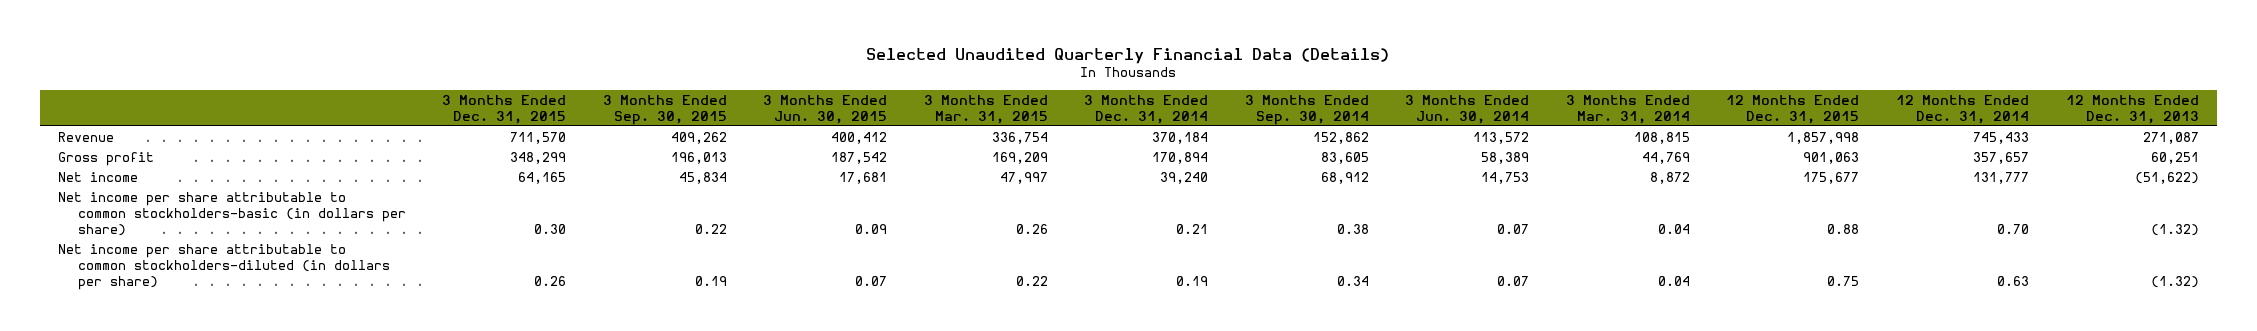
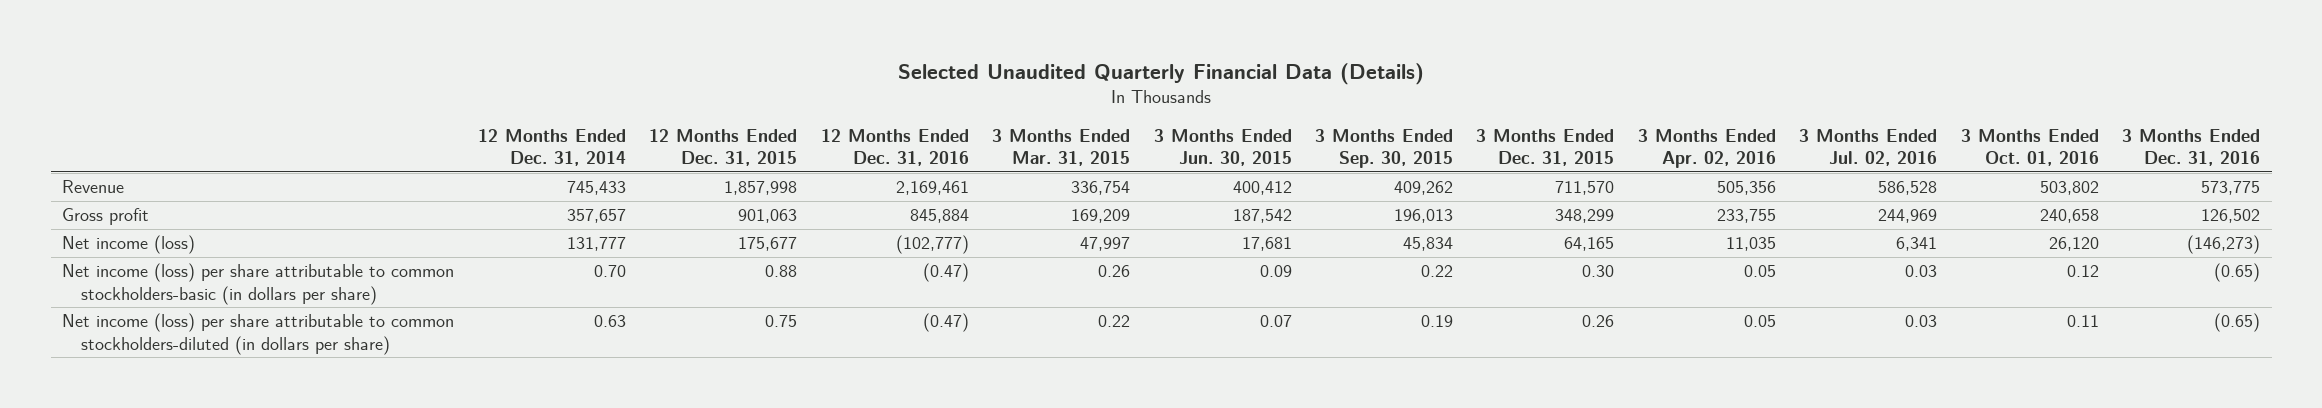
- | 3 Months Ended Dec. 31, 2015 | 3 Months Ended Sep. 30, 2015 | 3 Months Ended Jun. 30, 2015 | 3 Months Ended Mar. 31, 2015 | 3 Months Ended Dec. 31, 2014 | 3 Months Ended Sep. 30, 2014 | 3 Months Ended Jun. 30, 2014 | 3 Months Ended Mar. 31, 2014 | 12 Months Ended Dec. 31, 2015 | 12 Months Ended Dec. 31, 2014 | 12 Months Ended Dec. 31, 2013
+ | 12 Months Ended Dec. 31, 2014 | 12 Months Ended Dec. 31, 2015 | 12 Months Ended Dec. 31, 2016 | 3 Months Ended Mar. 31, 2015 | 3 Months Ended Jun. 30, 2015 | 3 Months Ended Sep. 30, 2015 | 3 Months Ended Dec. 31, 2015 | 3 Months Ended Apr. 02, 2016 | 3 Months Ended Jul. 02, 2016 | 3 Months Ended Oct. 01, 2016 | 3 Months Ended Dec. 31, 2016
- Net income | 64,165 | 45,834 | 17,681 | 47,997 | 39,240 | 68,912 | 14,753 | 8,872 | 175,677 | 131,777 | (51,622)
- Net income per share attributable to common stockholders-basic (in dollars per share) | 0.30 | 0.22 | 0.09 | 0.26 | 0.21 | 0.38 | 0.07 | 0.04 | 0.88 | 0.70 | (1.32)
- Net income per share attributable to common stockholders-diluted (in dollars per share) | 0.26 | 0.19 | 0.07 | 0.22 | 0.19 | 0.34 | 0.07 | 0.04 | 0.75 | 0.63 | (1.32)
+ Net income (loss) | 131,777 | 175,677 | (102,777) | 47,997 | 17,681 | 45,834 | 64,165 | 11,035 | 6,341 | 26,120 | (146,273)
+ Net income (loss) per share attributable to common stockholders-basic (in dollars per share) | 0.70 | 0.88 | (0.47) | 0.26 | 0.09 | 0.22 | 0.30 | 0.05 | 0.03 | 0.12 | (0.65)
+ Net income (loss) per share attributable to common stockholders-diluted (in dollars per share) | 0.63 | 0.75 | (0.47) | 0.22 | 0.07 | 0.19 | 0.26 | 0.05 | 0.03 | 0.11 | (0.65)

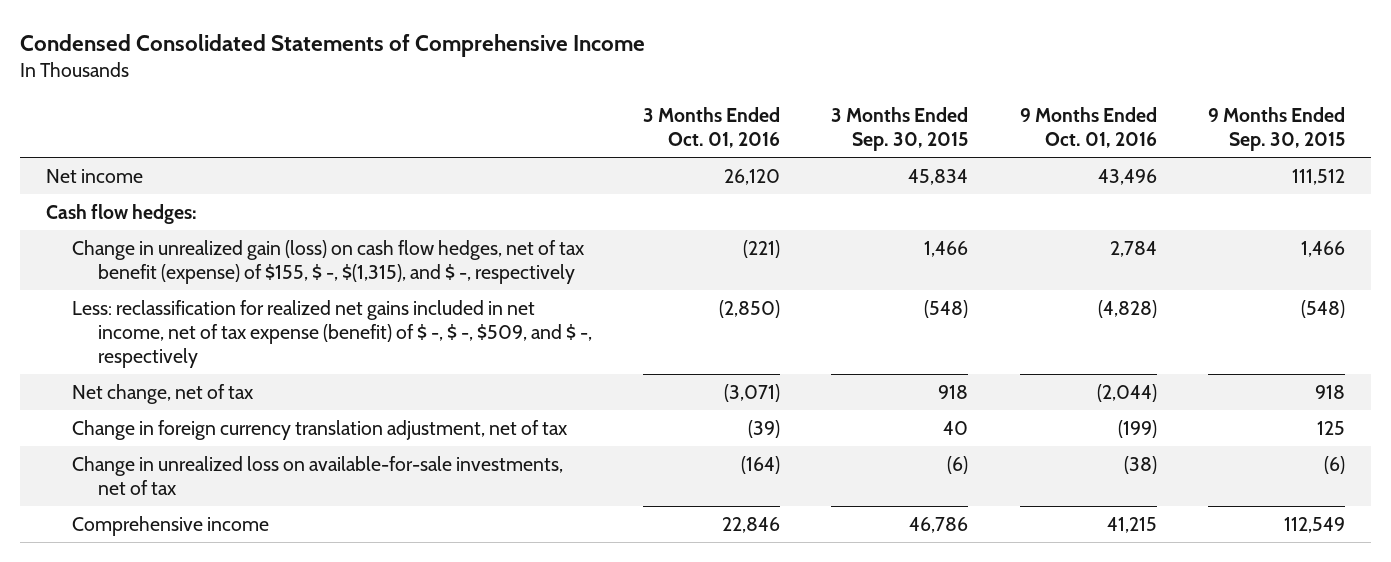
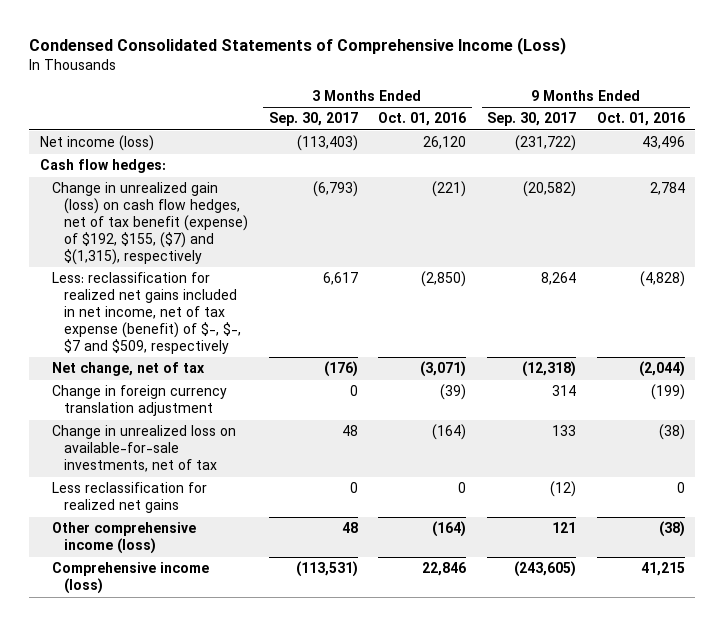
- Condensed Consolidated Statements of Comprehensive Income
+ Condensed Consolidated Statements of Comprehensive Income (Loss)
- | 3 Months Ended Oct. 01, 2016 | 3 Months Ended Sep. 30, 2015 | 9 Months Ended Oct. 01, 2016 | 9 Months Ended Sep. 30, 2015
+ | 3 Months Ended Sep. 30, 2017 | 3 Months Ended Oct. 01, 2016 | 9 Months Ended Sep. 30, 2017 | 9 Months Ended Oct. 01, 2016
- Net income | 26,120 | 45,834 | 43,496 | 111,512
+ Net income (loss) | (113,403) | 26,120 | (231,722) | 43,496
- Change in unrealized gain (loss) on cash flow hedges, net of tax benefit (expense) of $155, $ -, $(1,315), and $ -, respectively | (221) | 1,466 | 2,784 | 1,466
- Less: reclassification for realized net gains included in net income, net of tax expense (benefit) of $ -, $ -, $509, and $ -, respectively | (2,850) | (548) | (4,828) | (548)
+ Change in unrealized gain (loss) on cash flow hedges, net of tax benefit (expense) of $192, $155, ($7) and $(1,315), respectively | (6,793) | (221) | (20,582) | 2,784
+ Less: reclassification for realized net gains included in net income, net of tax expense (benefit) of $-, $-, $7 and $509, respectively | 6,617 | (2,850) | 8,264 | (4,828)
- Change in foreign currency translation adjustment, net of tax | (39) | 40 | (199) | 125
+ Change in foreign currency translation adjustment | 0 | (39) | 314 | (199)
- Comprehensive income | 22,846 | 46,786 | 41,215 | 112,549
+ Less reclassification for realized net gains | 0 | 0 | (12) | 0
+ Other comprehensive income (loss) | 48 | (164) | 121 | (38)
+ Comprehensive income (loss) | (113,531) | 22,846 | (243,605) | 41,215

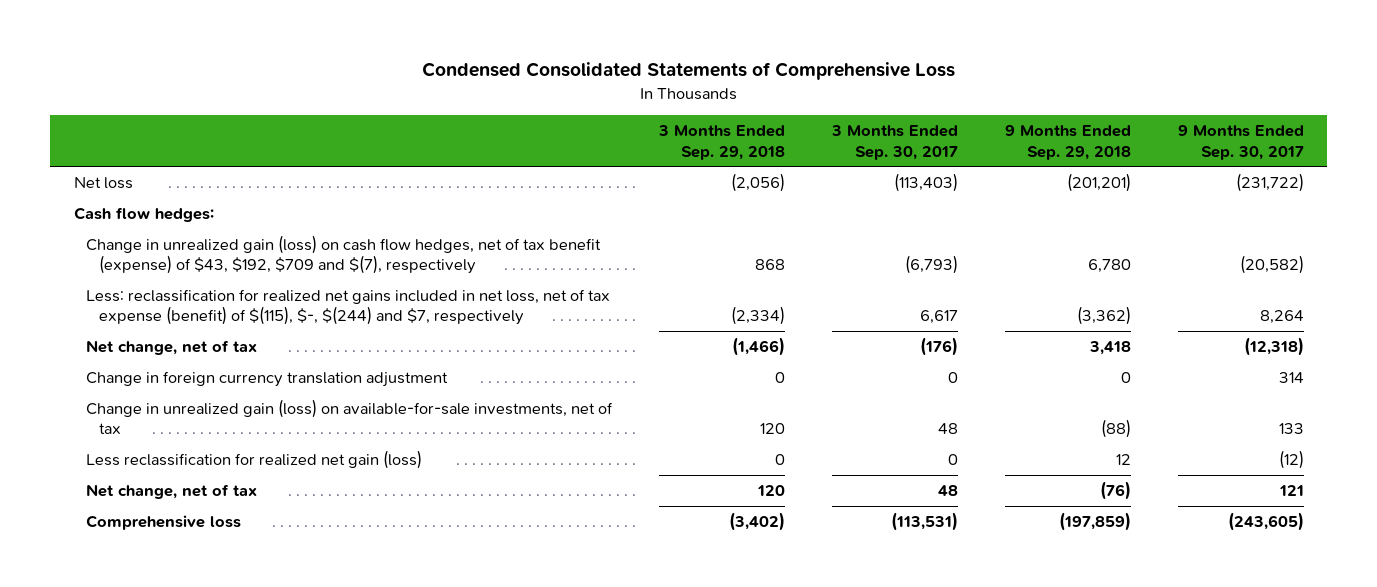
- Condensed Consolidated Statements of Comprehensive Income (Loss)
+ Condensed Consolidated Statements of Comprehensive Loss
- | 3 Months Ended Sep. 30, 2017 | 3 Months Ended Oct. 01, 2016 | 9 Months Ended Sep. 30, 2017 | 9 Months Ended Oct. 01, 2016
+ | 3 Months Ended Sep. 29, 2018 | 3 Months Ended Sep. 30, 2017 | 9 Months Ended Sep. 29, 2018 | 9 Months Ended Sep. 30, 2017
- Net income (loss) | (113,403) | 26,120 | (231,722) | 43,496
+ Net loss | (2,056) | (113,403) | (201,201) | (231,722)
- Change in unrealized gain (loss) on cash flow hedges, net of tax benefit (expense) of $192, $155, ($7) and $(1,315), respectively | (6,793) | (221) | (20,582) | 2,784
- Less: reclassification for realized net gains included in net income, net of tax expense (benefit) of $-, $-, $7 and $509, respectively | 6,617 | (2,850) | 8,264 | (4,828)
+ Change in unrealized gain (loss) on cash flow hedges, net of tax benefit (expense) of $43, $192, $709 and $(7), respectively | 868 | (6,793) | 6,780 | (20,582)
+ Less: reclassification for realized net gains included in net loss, net of tax expense (benefit) of $(115), $-, $(244) and $7, respectively | (2,334) | 6,617 | (3,362) | 8,264
- Change in unrealized loss on available-for-sale investments, net of tax | 48 | (164) | 133 | (38)
- Less reclassification for realized net gains | 0 | 0 | (12) | 0
- Other comprehensive income (loss) | 48 | (164) | 121 | (38)
- Comprehensive income (loss) | (113,531) | 22,846 | (243,605) | 41,215
+ Change in unrealized gain (loss) on available-for-sale investments, net of tax | 120 | 48 | (88) | 133
+ Less reclassification for realized net gain (loss) | 0 | 0 | 12 | (12)
+ Net change, net of tax | 120 | 48 | (76) | 121
+ Comprehensive loss | (3,402) | (113,531) | (197,859) | (243,605)

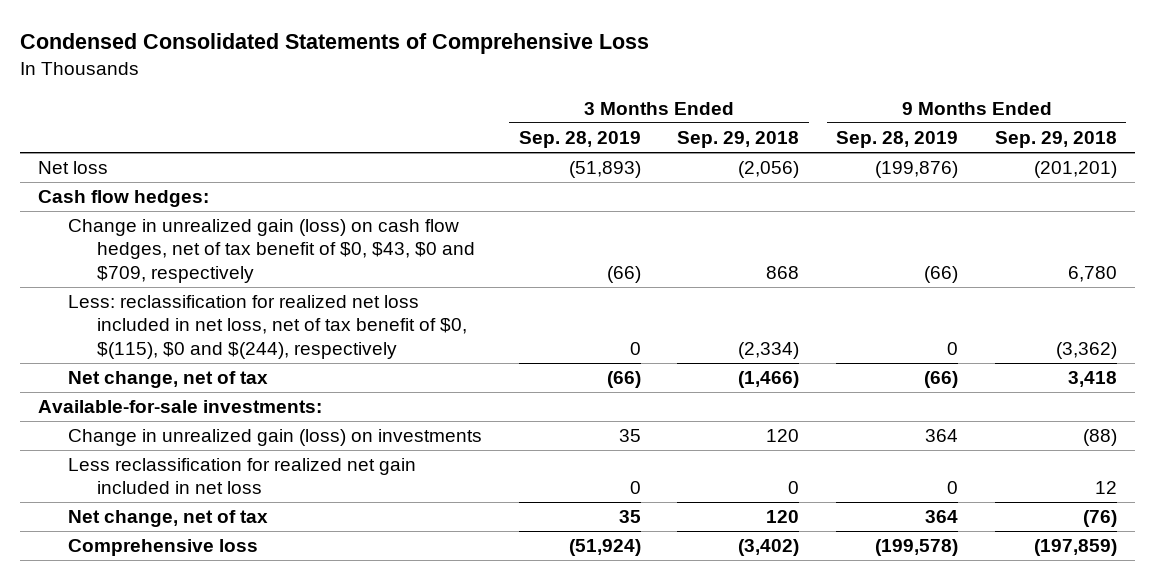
- | 3 Months Ended Sep. 29, 2018 | 3 Months Ended Sep. 30, 2017 | 9 Months Ended Sep. 29, 2018 | 9 Months Ended Sep. 30, 2017
+ | 3 Months Ended Sep. 28, 2019 | 3 Months Ended Sep. 29, 2018 | 9 Months Ended Sep. 28, 2019 | 9 Months Ended Sep. 29, 2018
- Change in unrealized gain (loss) on cash flow hedges, net of tax benefit (expense) of $43, $192, $709 and $(7), respectively | 868 | (6,793) | 6,780 | (20,582)
- Less: reclassification for realized net gains included in net loss, net of tax expense (benefit) of $(115), $-, $(244) and $7, respectively | (2,334) | 6,617 | (3,362) | 8,264
+ Change in unrealized gain (loss) on cash flow hedges, net of tax benefit of $0, $43, $0 and $709, respectively | (66) | 868 | (66) | 6,780
+ Less: reclassification for realized net loss included in net loss, net of tax benefit of $0, $(115), $0 and $(244), respectively | 0 | (2,334) | 0 | (3,362)
- Change in foreign currency translation adjustment | 0 | 0 | 0 | 314
- Change in unrealized gain (loss) on available-for-sale investments, net of tax | 120 | 48 | (88) | 133
- Less reclassification for realized net gain (loss) | 0 | 0 | 12 | (12)
+ Available-for-sale investments:
+ Change in unrealized gain (loss) on investments | 35 | 120 | 364 | (88)
+ Less reclassification for realized net gain included in net loss | 0 | 0 | 0 | 12

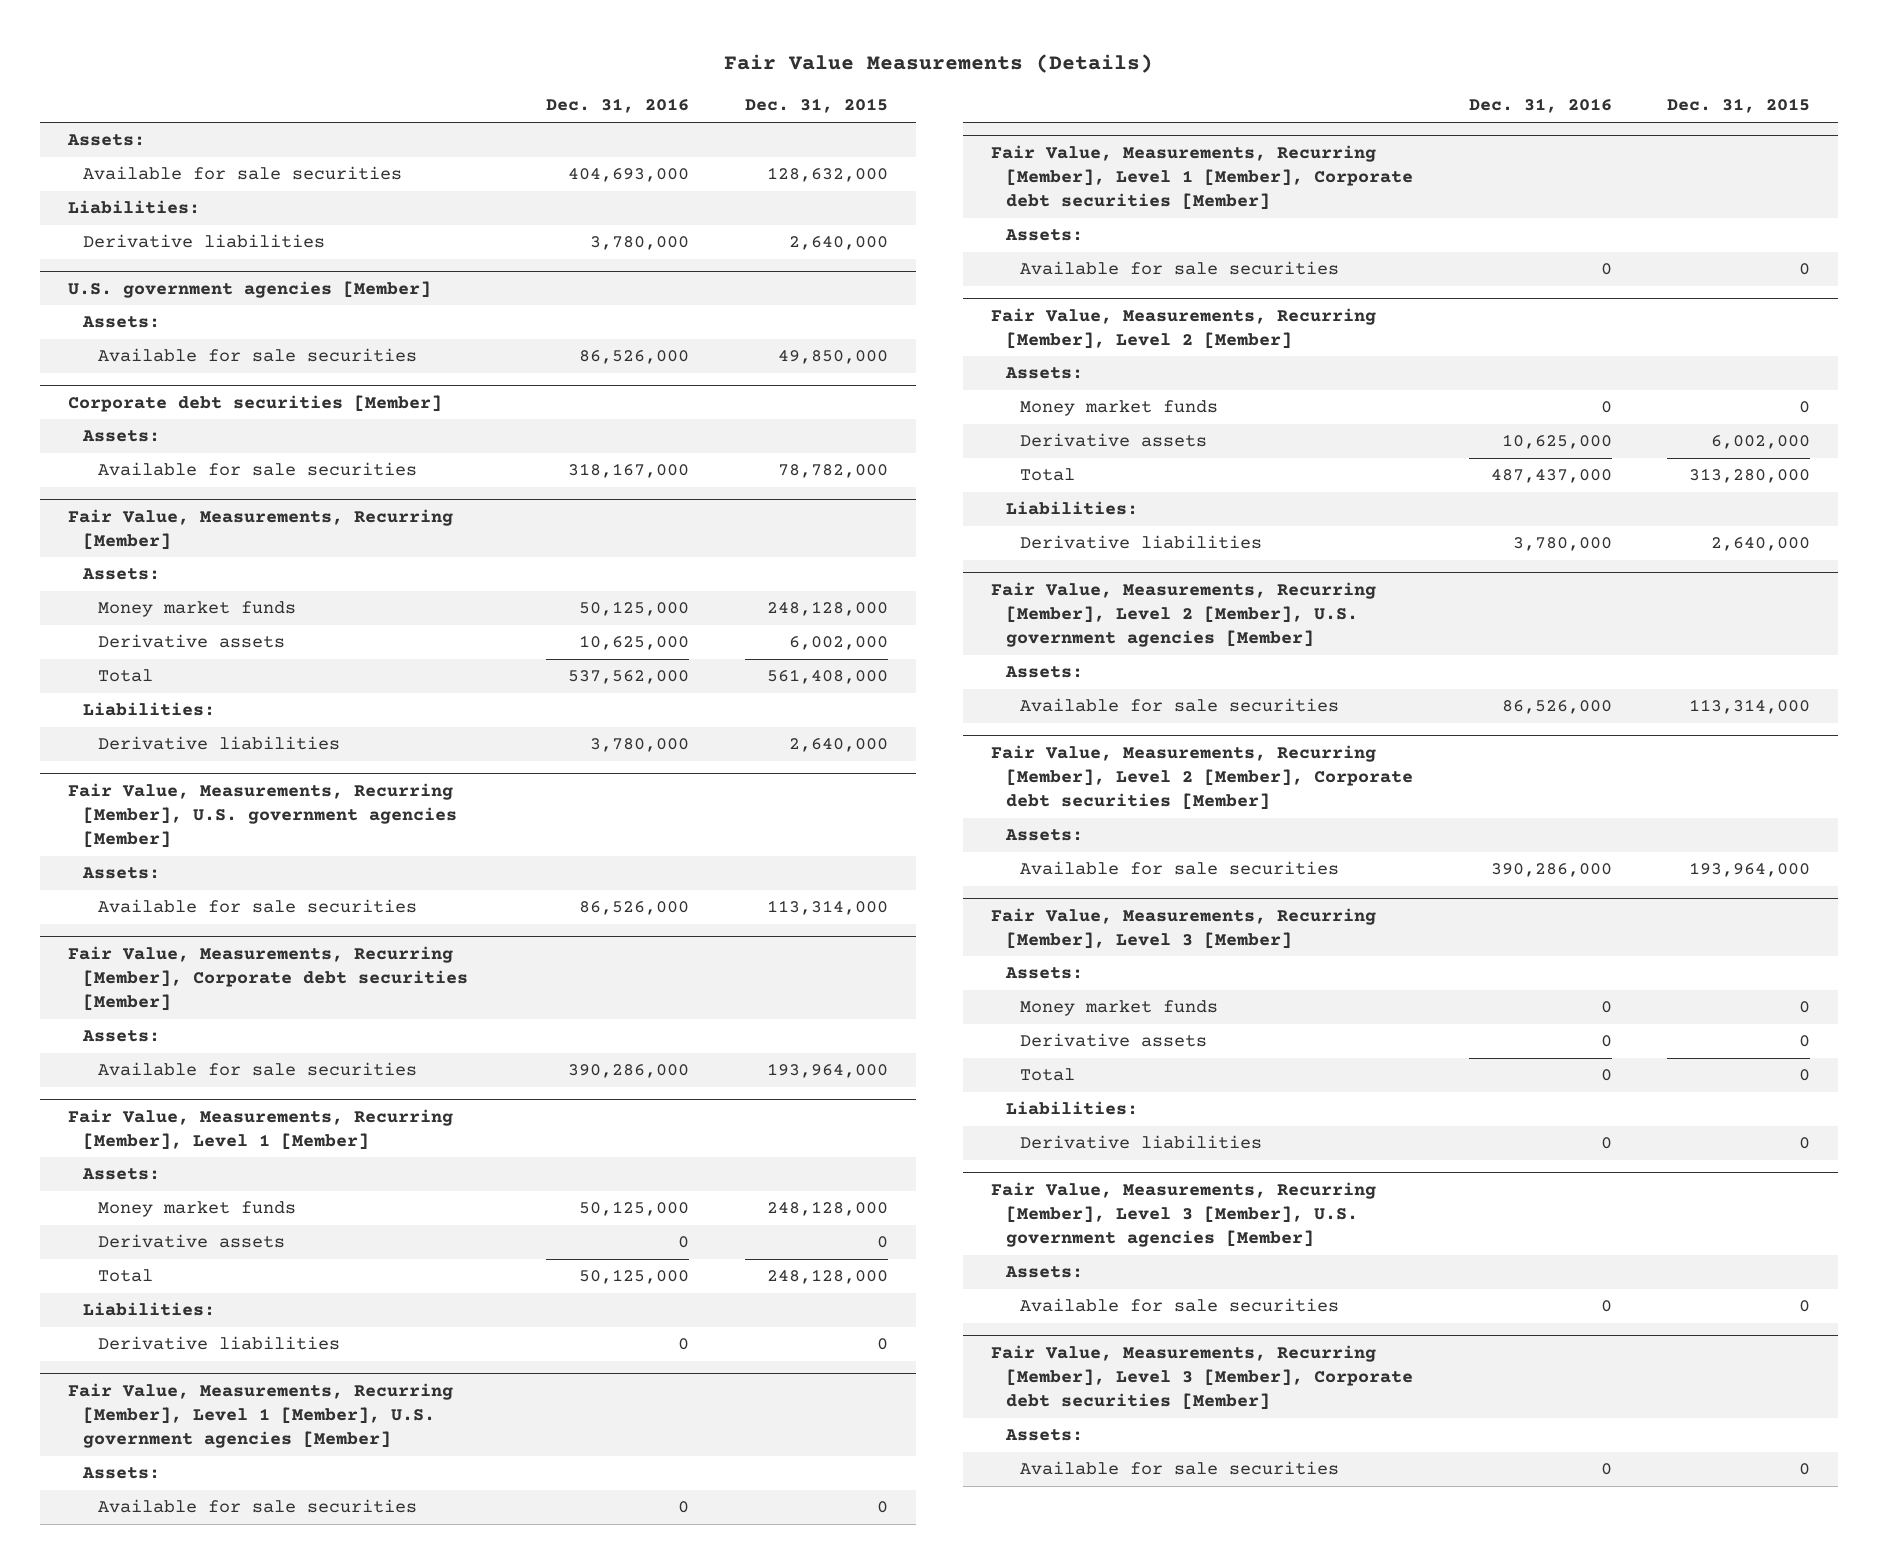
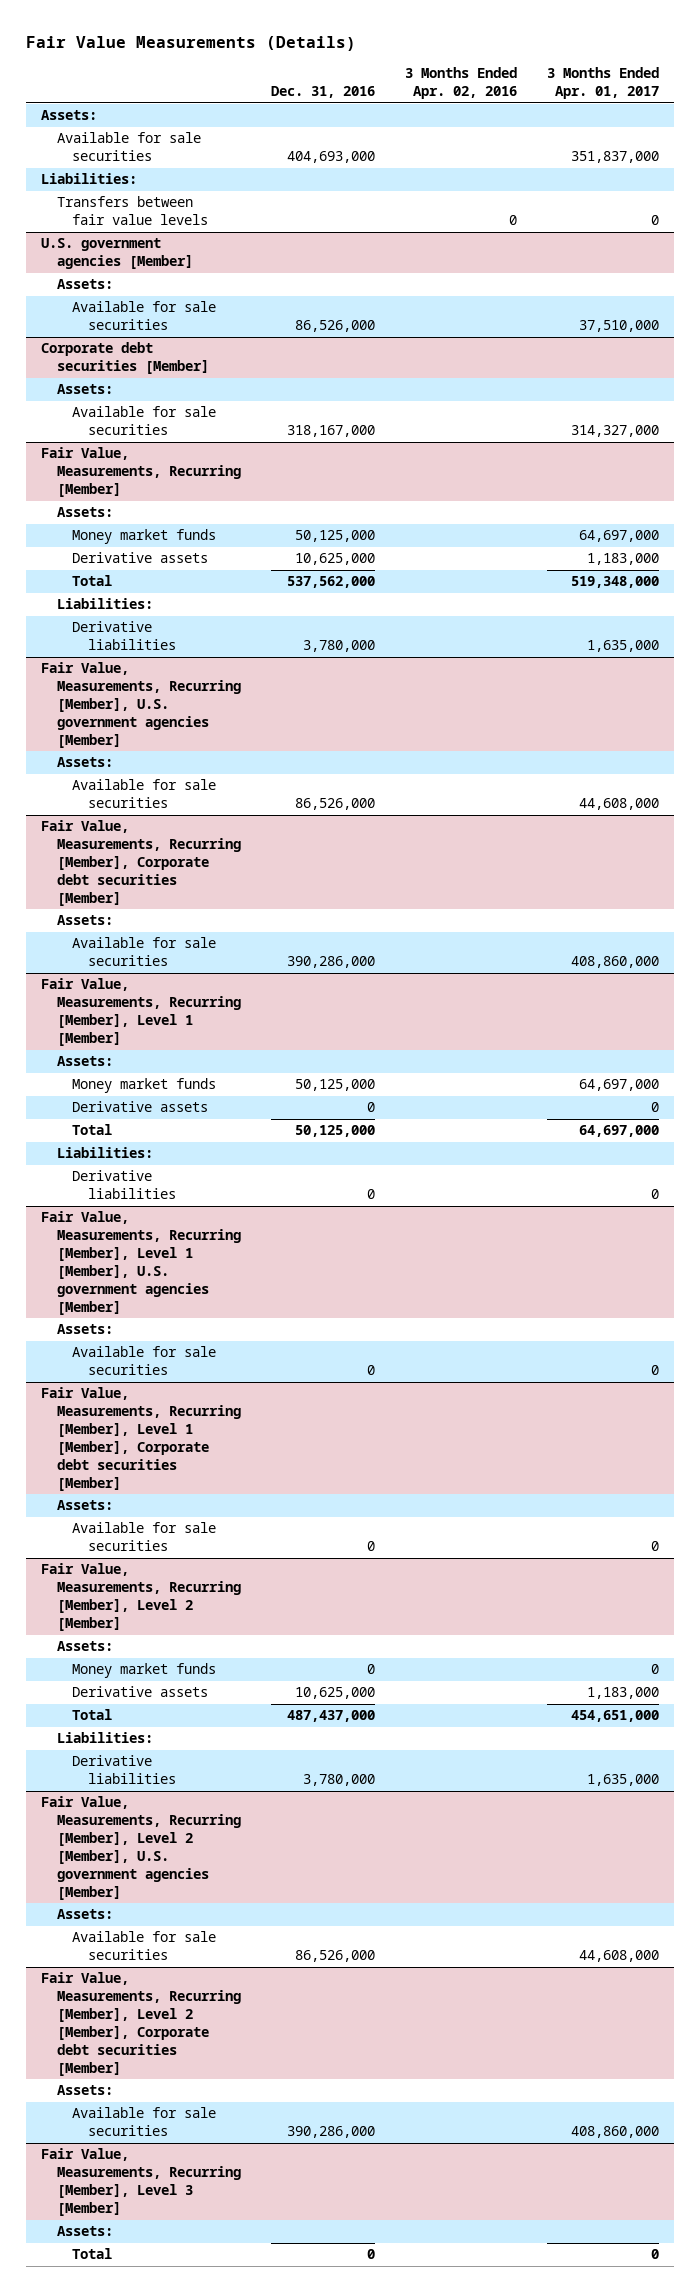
- | Dec. 31, 2016 | Dec. 31, 2015
+ | Dec. 31, 2016 | 3 Months Ended Apr. 02, 2016 | 3 Months Ended Apr. 01, 2017
- Derivative liabilities | 3,780,000 | 2,640,000
+ Transfers between fair value levels | | 0 | 0
@ Fair Value, Measurements, Recurring [Member], Level 3 [Member]
- Money market funds | 0 | 0
- Derivative assets | 0 | 0
- Liabilities:
- Derivative liabilities | 0 | 0
- Fair Value, Measurements, Recurring [Member], Level 3 [Member], U.S. government agencies [Member]
- Assets:
- Available for sale securities | 0 | 0
- Fair Value, Measurements, Recurring [Member], Level 3 [Member], Corporate debt securities [Member]
- Assets:
- Available for sale securities | 0 | 0

